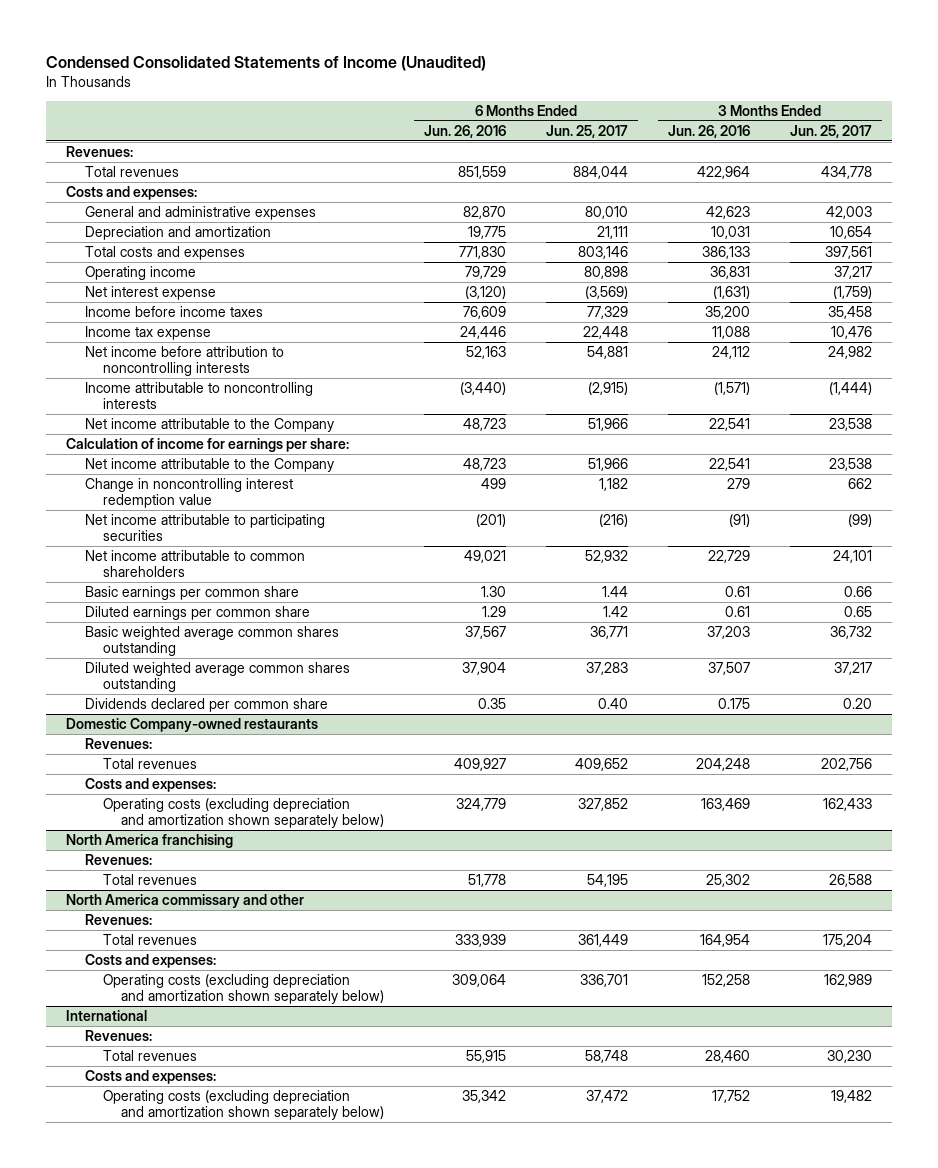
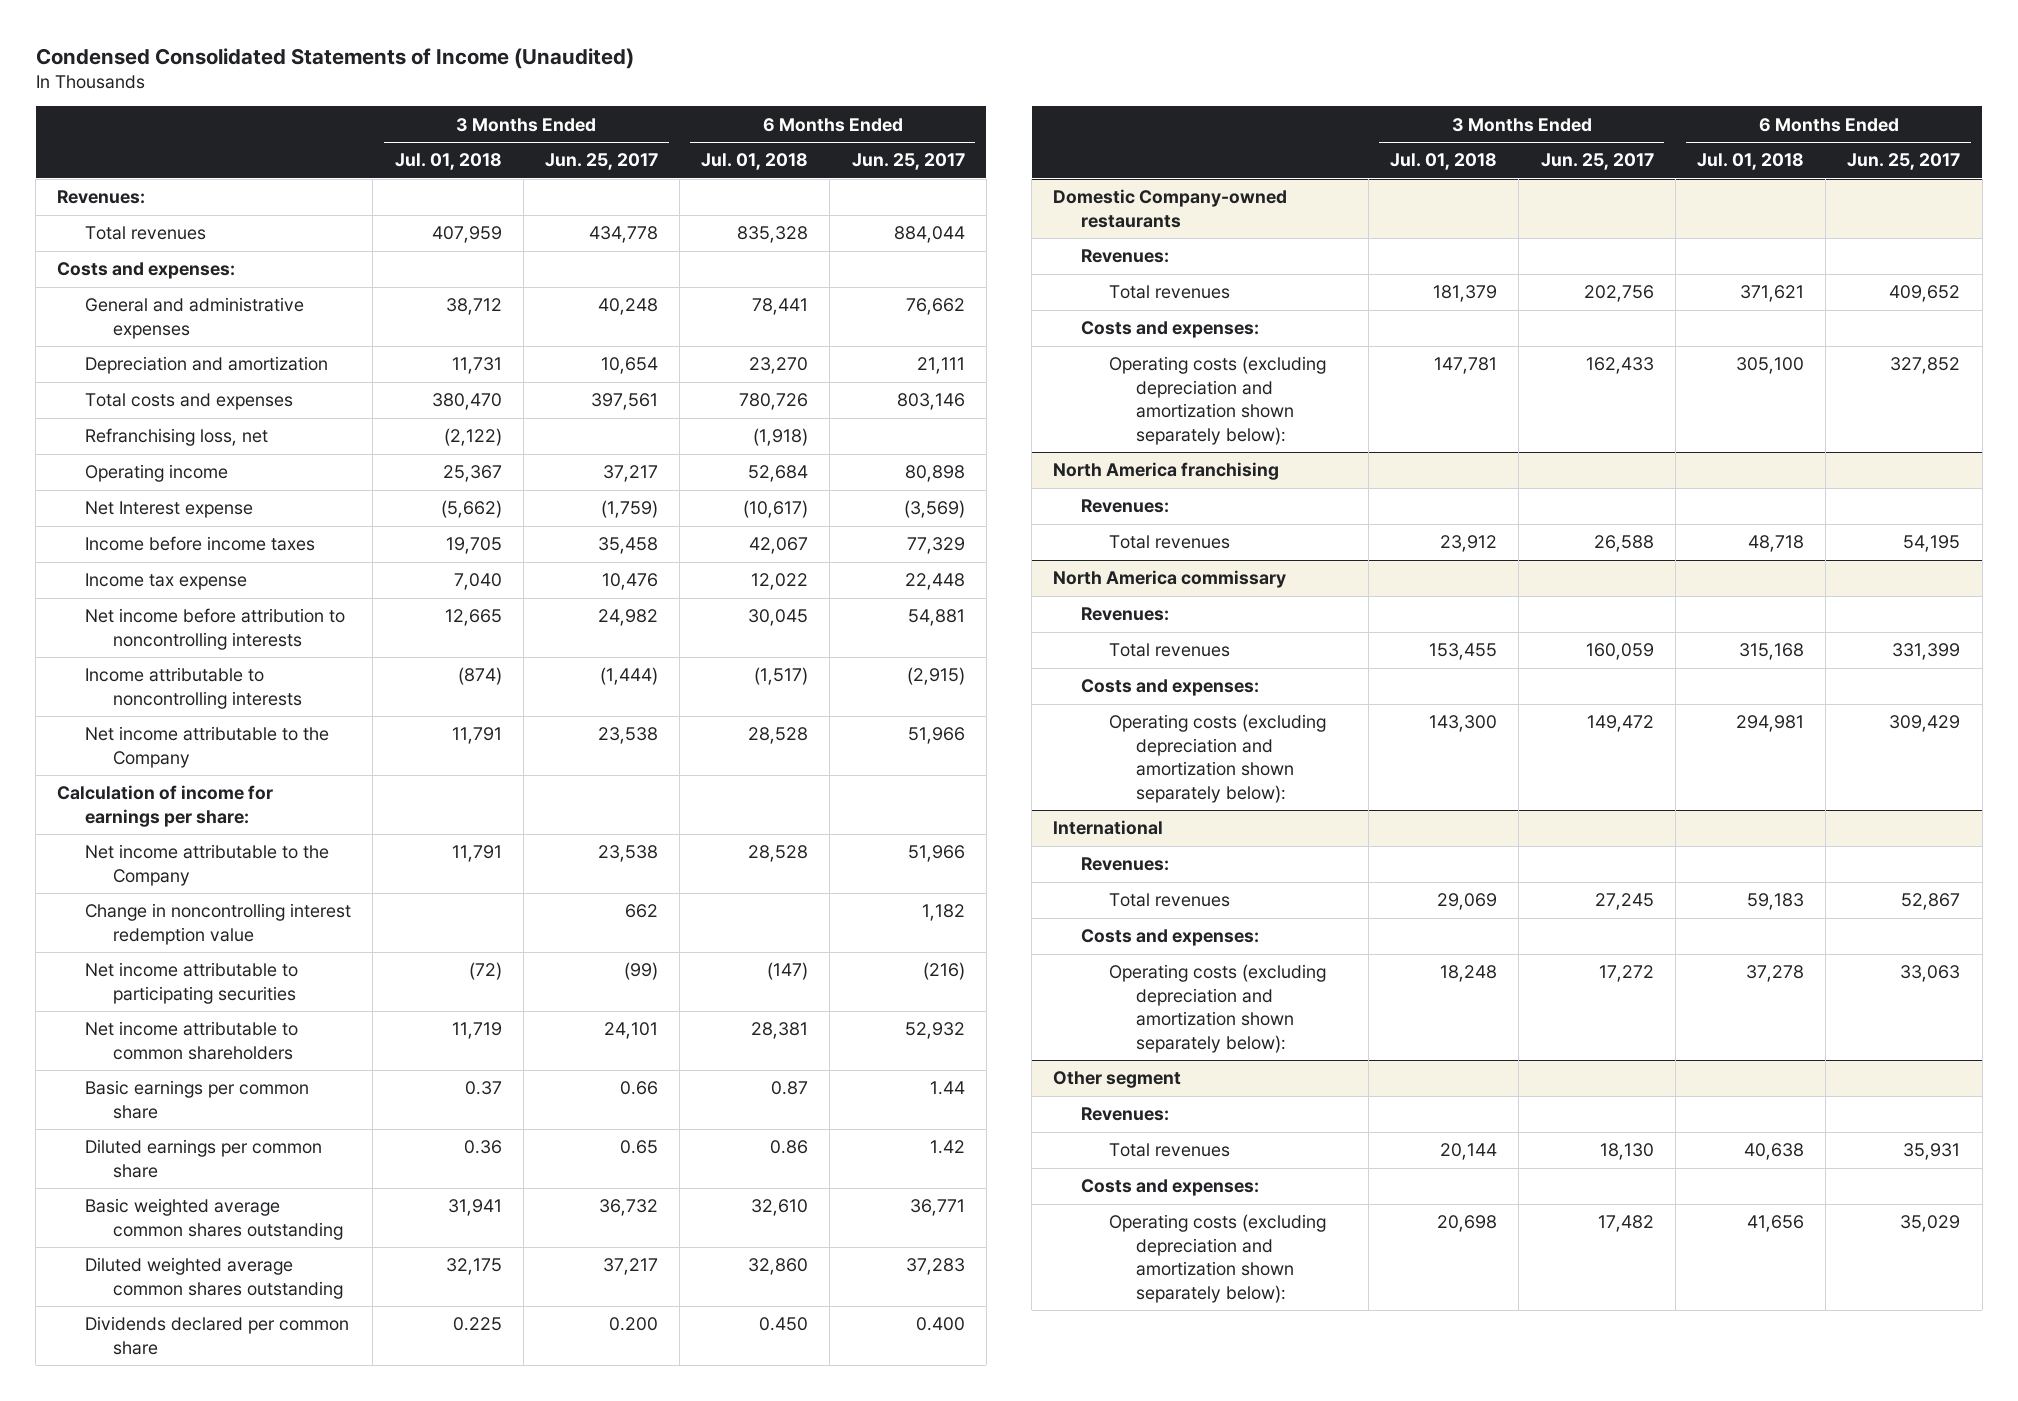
- | 6 Months Ended Jun. 26, 2016 | 6 Months Ended Jun. 25, 2017 | 3 Months Ended Jun. 26, 2016 | 3 Months Ended Jun. 25, 2017
+ | 3 Months Ended Jul. 01, 2018 | 3 Months Ended Jun. 25, 2017 | 6 Months Ended Jul. 01, 2018 | 6 Months Ended Jun. 25, 2017
- General and administrative expenses | 82,870 | 80,010 | 42,623 | 42,003
+ General and administrative expenses | 38,712 | 40,248 | 78,441 | 76,662
+ Refranchising loss, net | (2,122) | | (1,918) |
- Net interest expense | (3,120) | (3,569) | (1,631) | (1,759)
+ Net Interest expense | (5,662) | (1,759) | (10,617) | (3,569)
- Dividends declared per common share | 0.35 | 0.40 | 0.175 | 0.20
+ Dividends declared per common share | 0.225 | 0.200 | 0.450 | 0.400
@ Domestic Company-owned restaurants
- Operating costs (excluding depreciation and amortization shown separately below) | 324,779 | 327,852 | 163,469 | 162,433
+ Operating costs (excluding depreciation and amortization shown separately below): | 147,781 | 162,433 | 305,100 | 327,852
- North America commissary and other
+ North America commissary
- Total revenues | 333,939 | 361,449 | 164,954 | 175,204
+ Total revenues | 153,455 | 160,059 | 315,168 | 331,399
- Operating costs (excluding depreciation and amortization shown separately below) | 309,064 | 336,701 | 152,258 | 162,989
+ Operating costs (excluding depreciation and amortization shown separately below): | 143,300 | 149,472 | 294,981 | 309,429
@ International
- Total revenues | 55,915 | 58,748 | 28,460 | 30,230
+ Total revenues | 29,069 | 27,245 | 59,183 | 52,867
- Operating costs (excluding depreciation and amortization shown separately below) | 35,342 | 37,472 | 17,752 | 19,482
+ Operating costs (excluding depreciation and amortization shown separately below): | 18,248 | 17,272 | 37,278 | 33,063
+ Other segment
+ Revenues:
+ Total revenues | 20,144 | 18,130 | 40,638 | 35,931
+ Costs and expenses:
+ Operating costs (excluding depreciation and amortization shown separately below): | 20,698 | 17,482 | 41,656 | 35,029

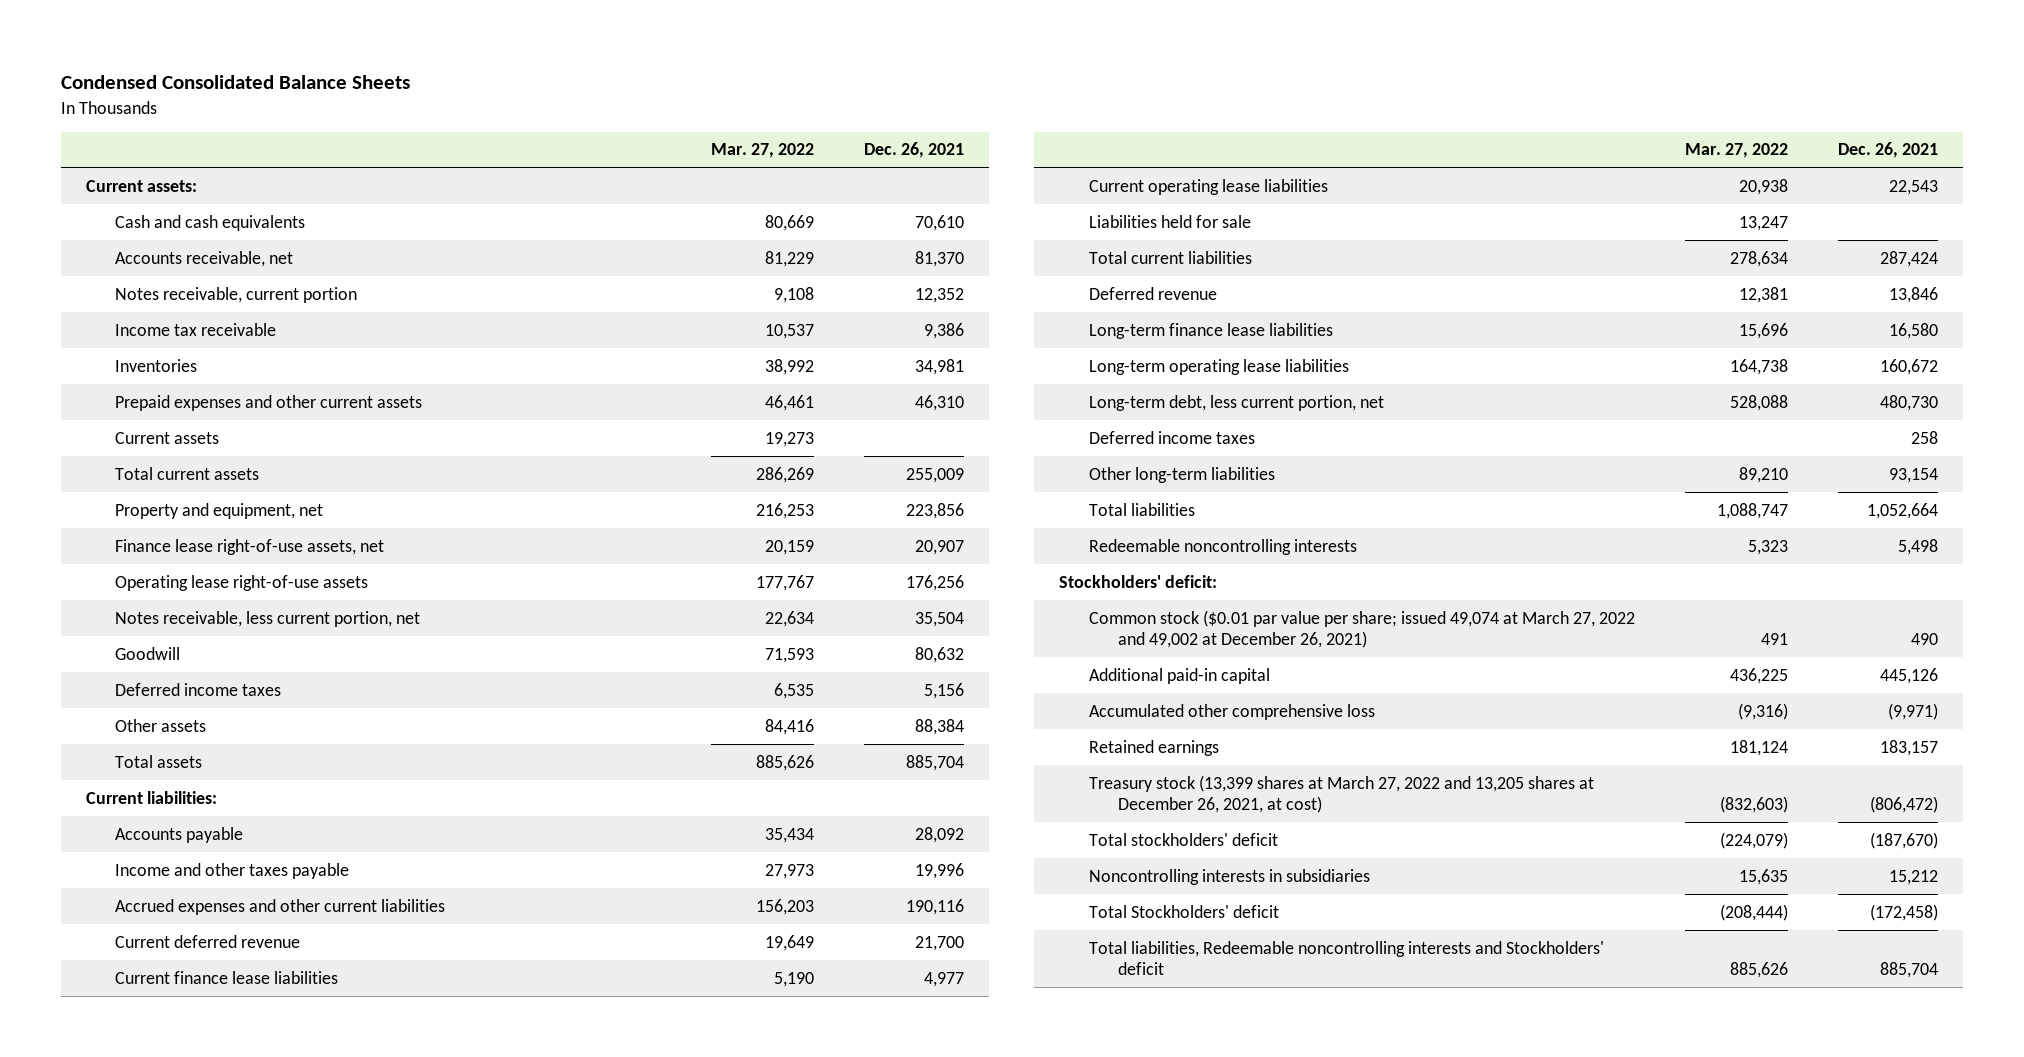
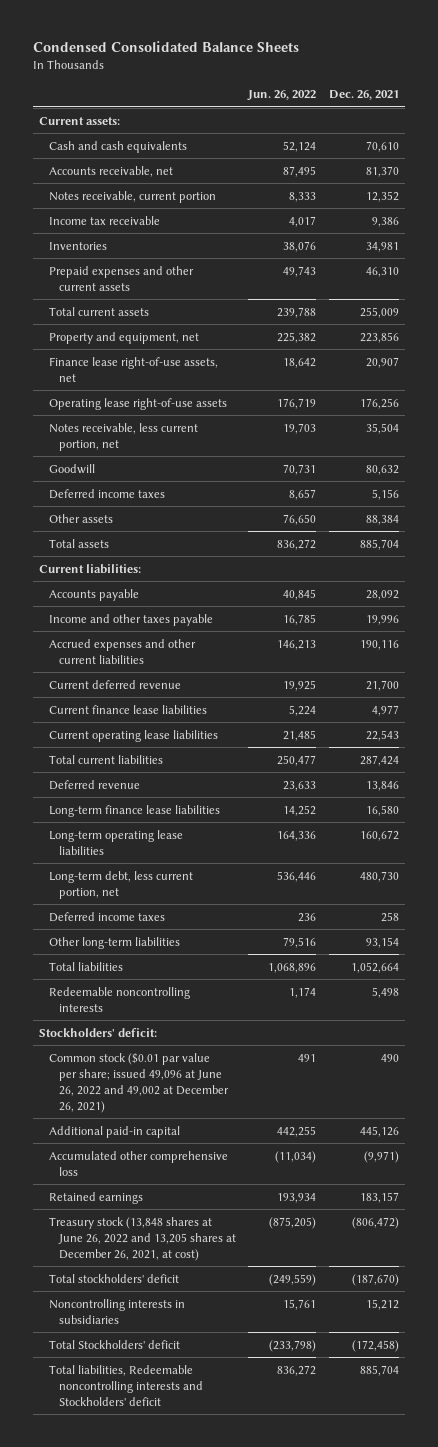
- | Mar. 27, 2022 | Dec. 26, 2021
+ | Jun. 26, 2022 | Dec. 26, 2021
- Current assets | 19,273 |
- Liabilities held for sale | 13,247 |
- Common stock ($0.01 par value per share; issued 49,074 at March 27, 2022 and 49,002 at December 26, 2021) | 491 | 490
+ Common stock ($0.01 par value per share; issued 49,096 at June 26, 2022 and 49,002 at December 26, 2021) | 491 | 490
- Treasury stock (13,399 shares at March 27, 2022 and 13,205 shares at December 26, 2021, at cost) | (832,603) | (806,472)
+ Treasury stock (13,848 shares at June 26, 2022 and 13,205 shares at December 26, 2021, at cost) | (875,205) | (806,472)

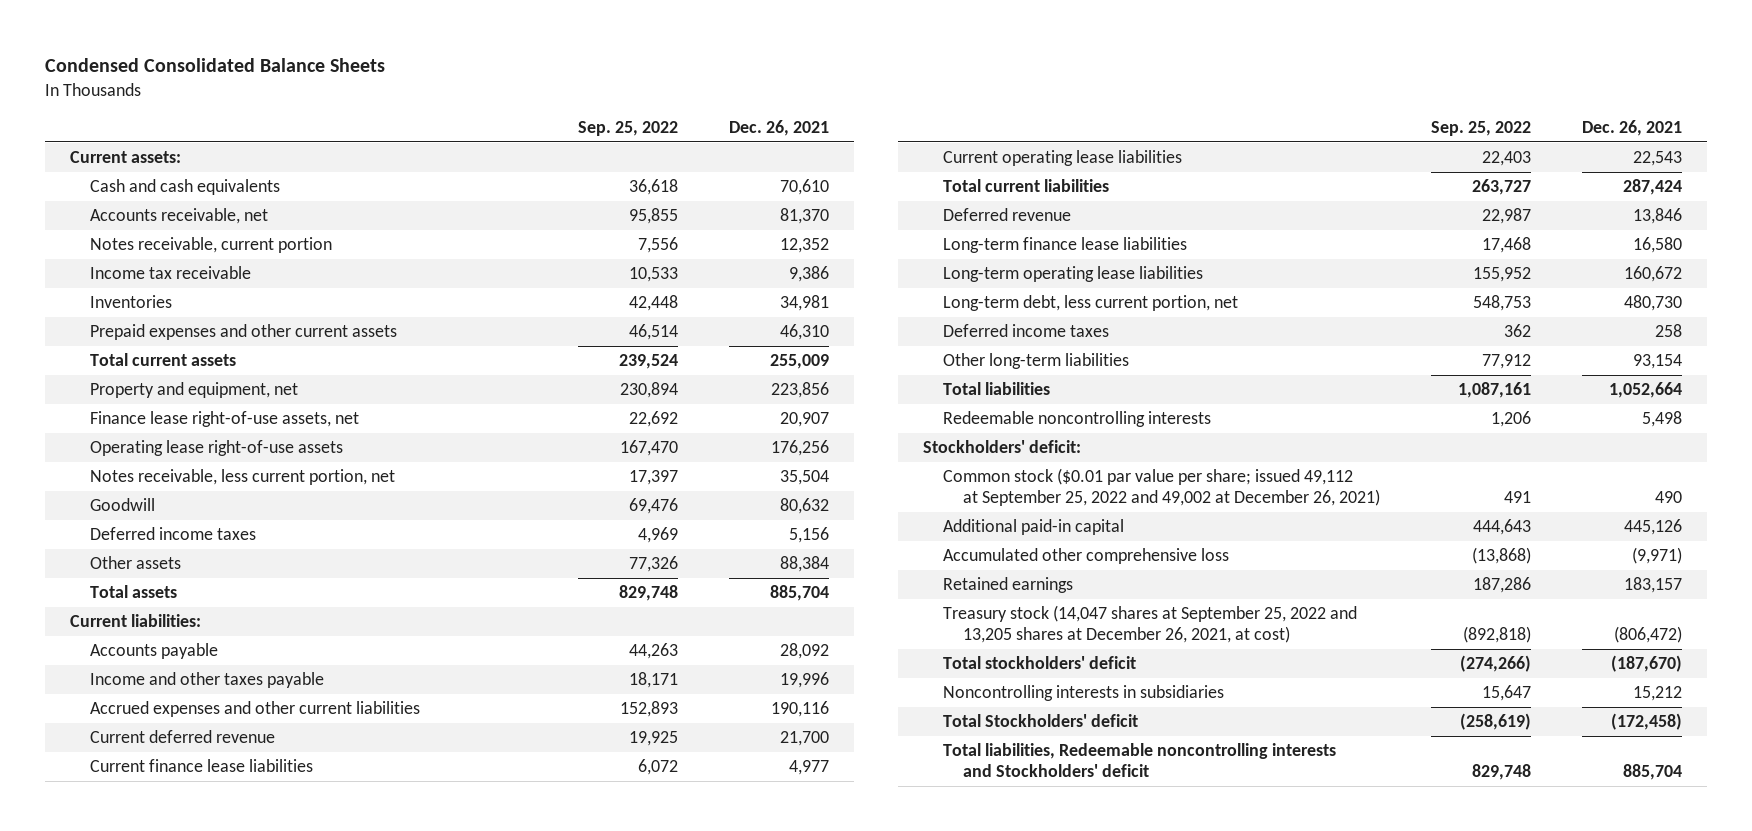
- | Jun. 26, 2022 | Dec. 26, 2021
+ | Sep. 25, 2022 | Dec. 26, 2021
- Common stock ($0.01 par value per share; issued 49,096 at June 26, 2022 and 49,002 at December 26, 2021) | 491 | 490
+ Common stock ($0.01 par value per share; issued 49,112 at September 25, 2022 and 49,002 at December 26, 2021) | 491 | 490
- Treasury stock (13,848 shares at June 26, 2022 and 13,205 shares at December 26, 2021, at cost) | (875,205) | (806,472)
+ Treasury stock (14,047 shares at September 25, 2022 and 13,205 shares at December 26, 2021, at cost) | (892,818) | (806,472)

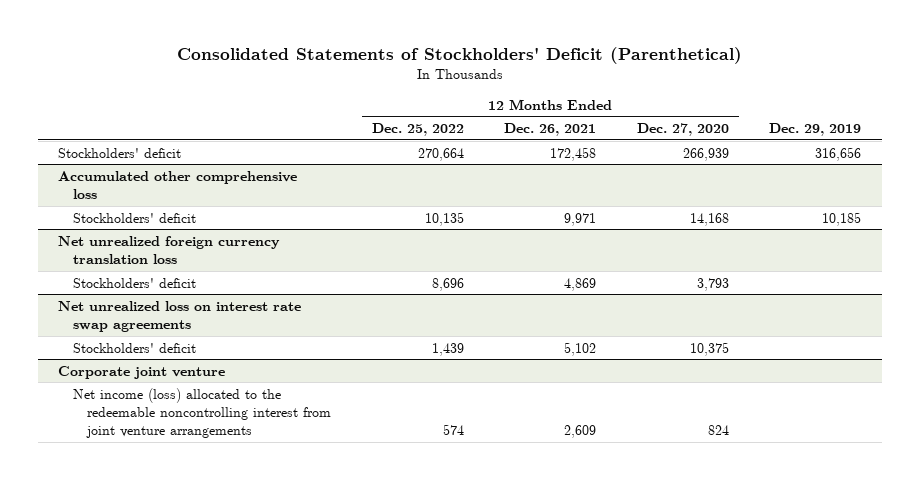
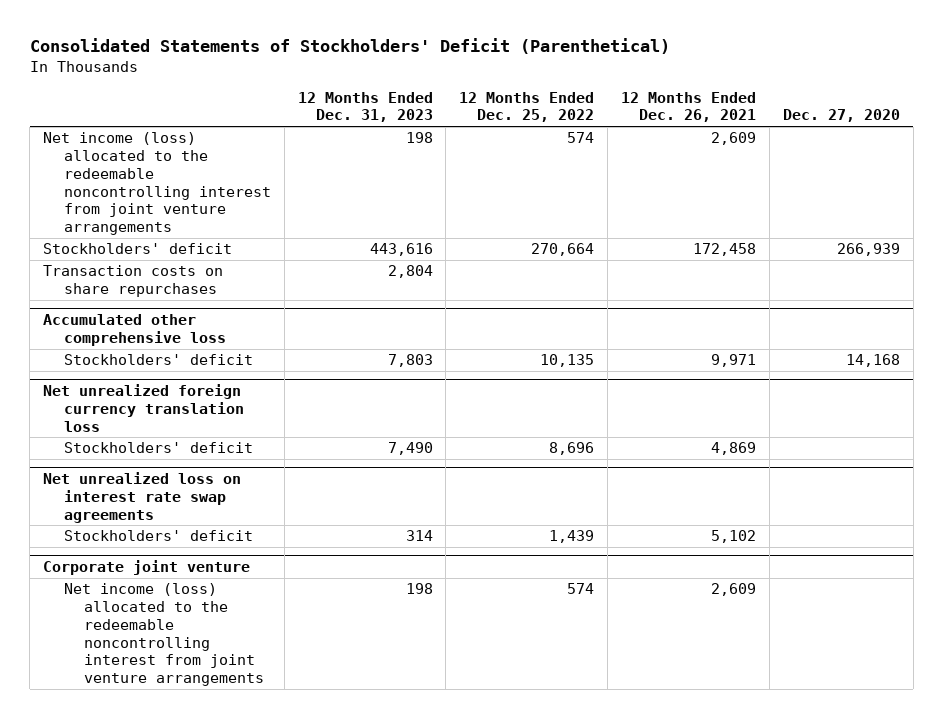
- | 12 Months Ended Dec. 25, 2022 | 12 Months Ended Dec. 26, 2021 | 12 Months Ended Dec. 27, 2020 | Dec. 29, 2019
+ | 12 Months Ended Dec. 31, 2023 | 12 Months Ended Dec. 25, 2022 | 12 Months Ended Dec. 26, 2021 | Dec. 27, 2020
+ Net income (loss) allocated to the redeemable noncontrolling interest from joint venture arrangements | 198 | 574 | 2,609 |
+ Transaction costs on share repurchases | 2,804 | | |

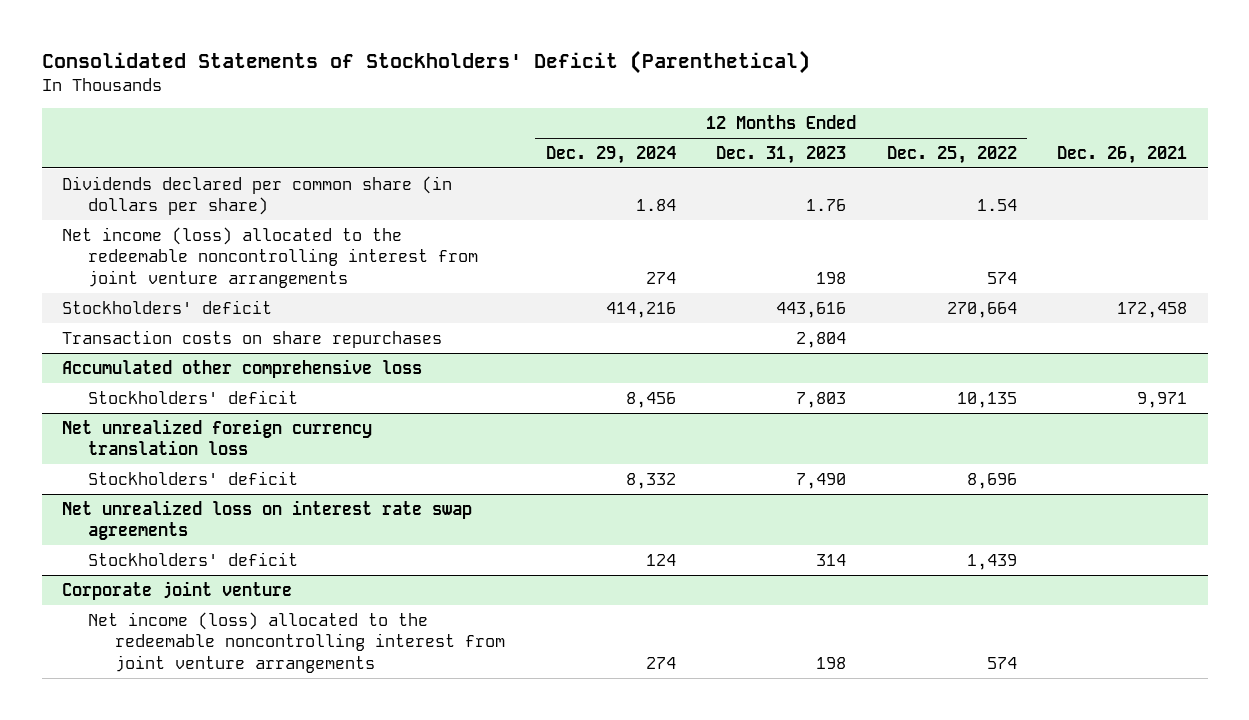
- | 12 Months Ended Dec. 31, 2023 | 12 Months Ended Dec. 25, 2022 | 12 Months Ended Dec. 26, 2021 | Dec. 27, 2020
+ | 12 Months Ended Dec. 29, 2024 | 12 Months Ended Dec. 31, 2023 | 12 Months Ended Dec. 25, 2022 | Dec. 26, 2021
+ Dividends declared per common share (in dollars per share) | 1.84 | 1.76 | 1.54 |

